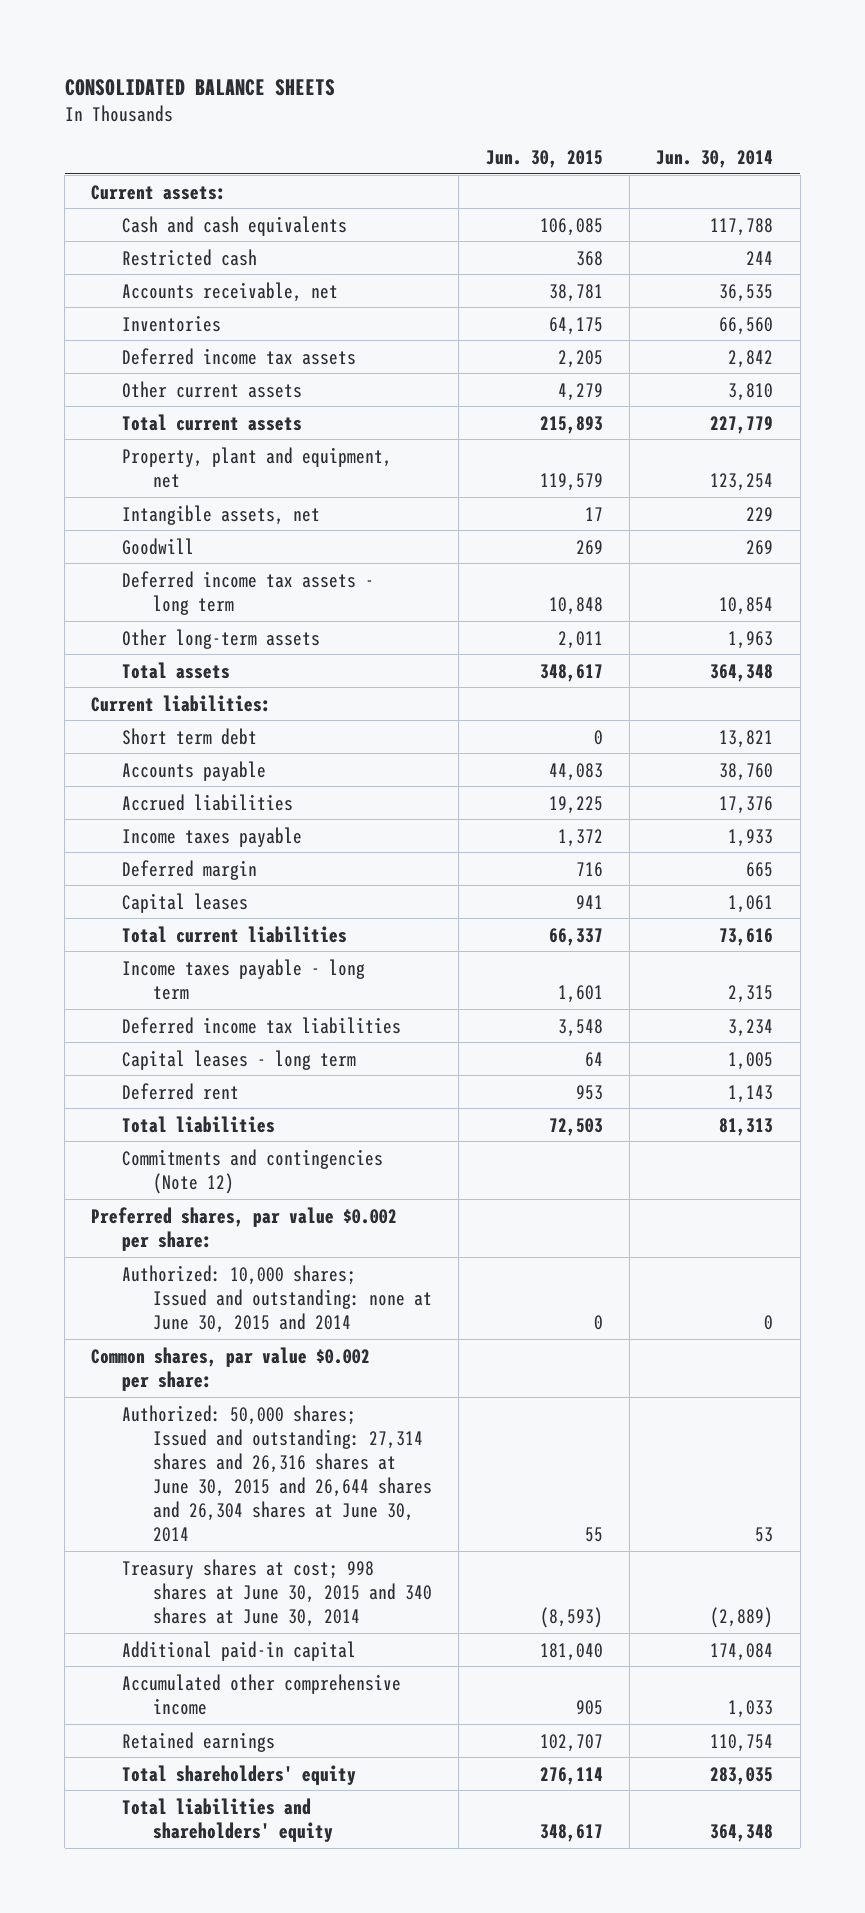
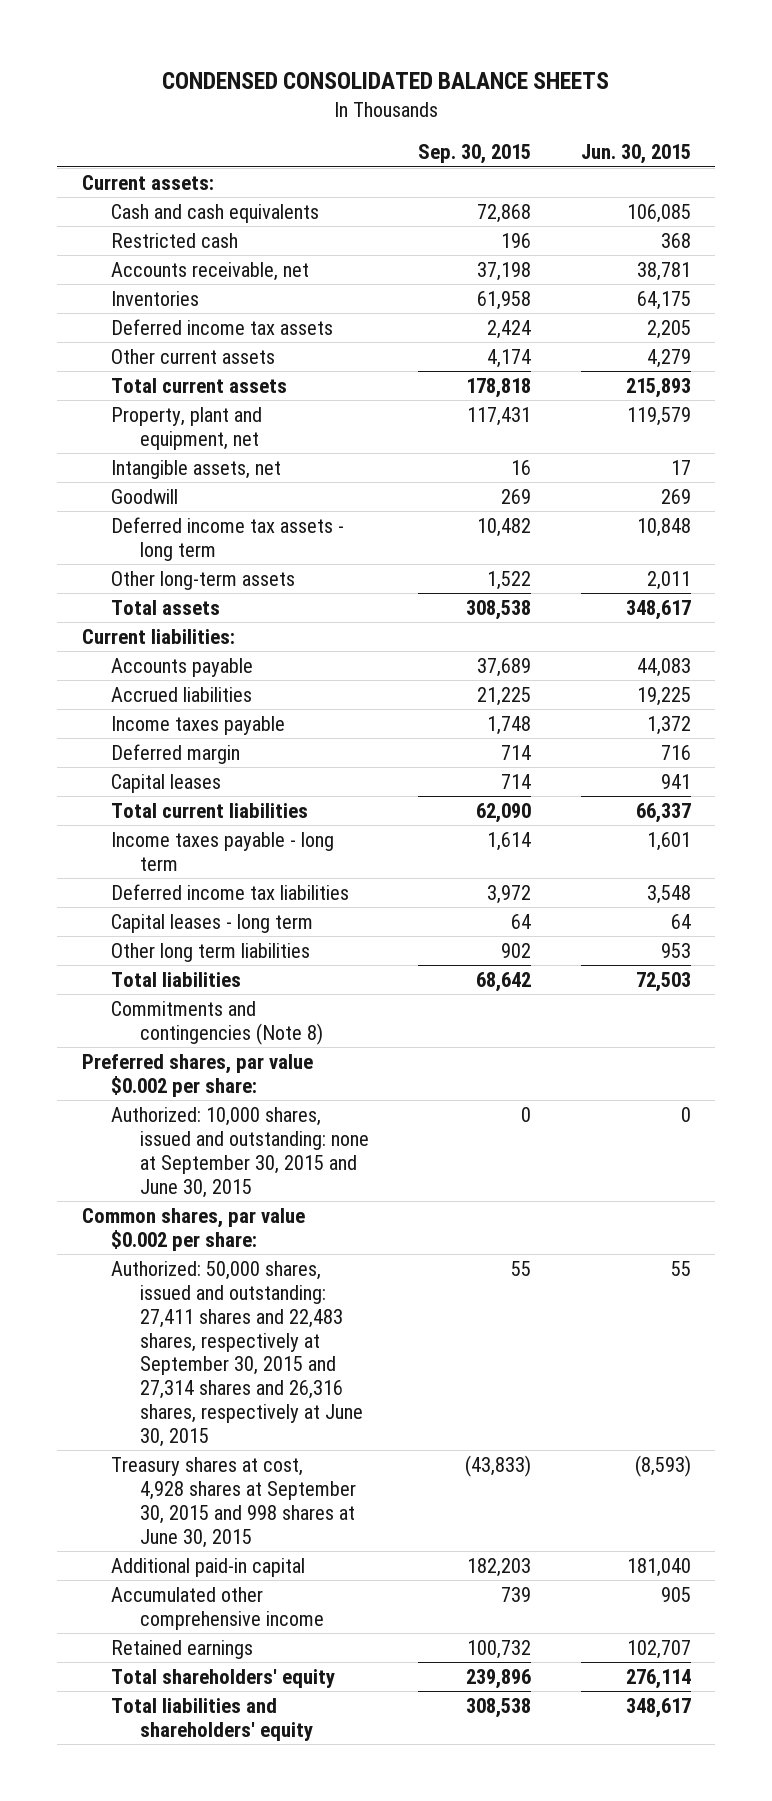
- CONSOLIDATED BALANCE SHEETS
+ CONDENSED CONSOLIDATED BALANCE SHEETS
- | Jun. 30, 2015 | Jun. 30, 2014
+ | Sep. 30, 2015 | Jun. 30, 2015
- Short term debt | 0 | 13,821
- Deferred rent | 953 | 1,143
+ Other long term liabilities | 902 | 953
- Commitments and contingencies (Note 12)
+ Commitments and contingencies (Note 8)
- Authorized: 10,000 shares; Issued and outstanding: none at June 30, 2015 and 2014 | 0 | 0
+ Authorized: 10,000 shares, issued and outstanding: none at September 30, 2015 and June 30, 2015 | 0 | 0
- Authorized: 50,000 shares; Issued and outstanding: 27,314 shares and 26,316 shares at June 30, 2015 and 26,644 shares and 26,304 shares at June 30, 2014 | 55 | 53
- Treasury shares at cost; 998 shares at June 30, 2015 and 340 shares at June 30, 2014 | (8,593) | (2,889)
+ Authorized: 50,000 shares, issued and outstanding: 27,411 shares and 22,483 shares, respectively at September 30, 2015 and 27,314 shares and 26,316 shares, respectively at June 30, 2015 | 55 | 55
+ Treasury shares at cost, 4,928 shares at September 30, 2015 and 998 shares at June 30, 2015 | (43,833) | (8,593)

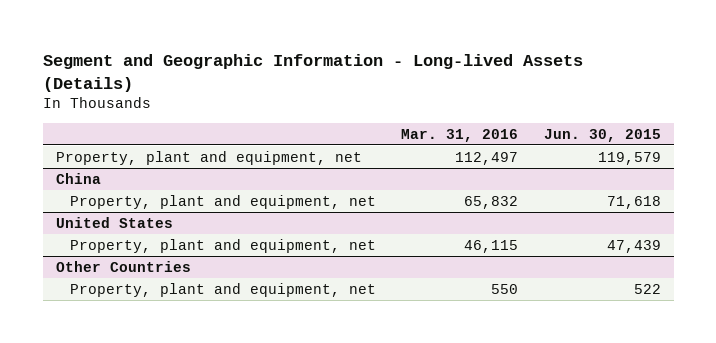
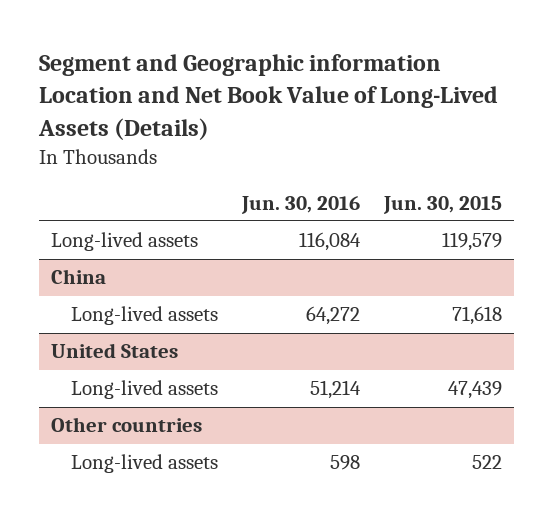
- Segment and Geographic Information - Long-lived Assets (Details)
+ Segment and Geographic information Location and Net Book Value of Long-Lived Assets (Details)
- | Mar. 31, 2016 | Jun. 30, 2015
+ | Jun. 30, 2016 | Jun. 30, 2015
- Property, plant and equipment, net | 112,497 | 119,579
+ Long-lived assets | 116,084 | 119,579
@ China
- Property, plant and equipment, net | 65,832 | 71,618
+ Long-lived assets | 64,272 | 71,618
@ United States
- Property, plant and equipment, net | 46,115 | 47,439
- Other Countries
- Property, plant and equipment, net | 550 | 522
@ United States
+ Long-lived assets | 51,214 | 47,439
+ Other countries
+ Long-lived assets | 598 | 522

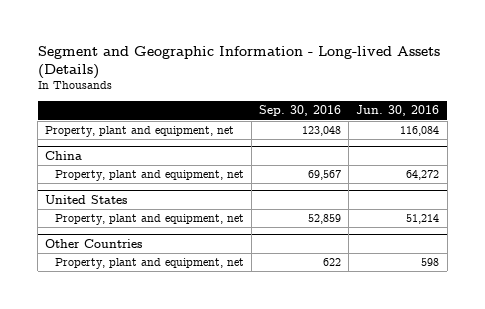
- Segment and Geographic information Location and Net Book Value of Long-Lived Assets (Details)
+ Segment and Geographic Information - Long-lived Assets (Details)
- | Jun. 30, 2016 | Jun. 30, 2015
+ | Sep. 30, 2016 | Jun. 30, 2016
- Long-lived assets | 116,084 | 119,579
+ Property, plant and equipment, net | 123,048 | 116,084
@ China
- Long-lived assets | 64,272 | 71,618
+ Property, plant and equipment, net | 69,567 | 64,272
@ United States
- Long-lived assets | 51,214 | 47,439
- Other countries
- Long-lived assets | 598 | 522
@ United States
+ Property, plant and equipment, net | 52,859 | 51,214
+ Other Countries
+ Property, plant and equipment, net | 622 | 598

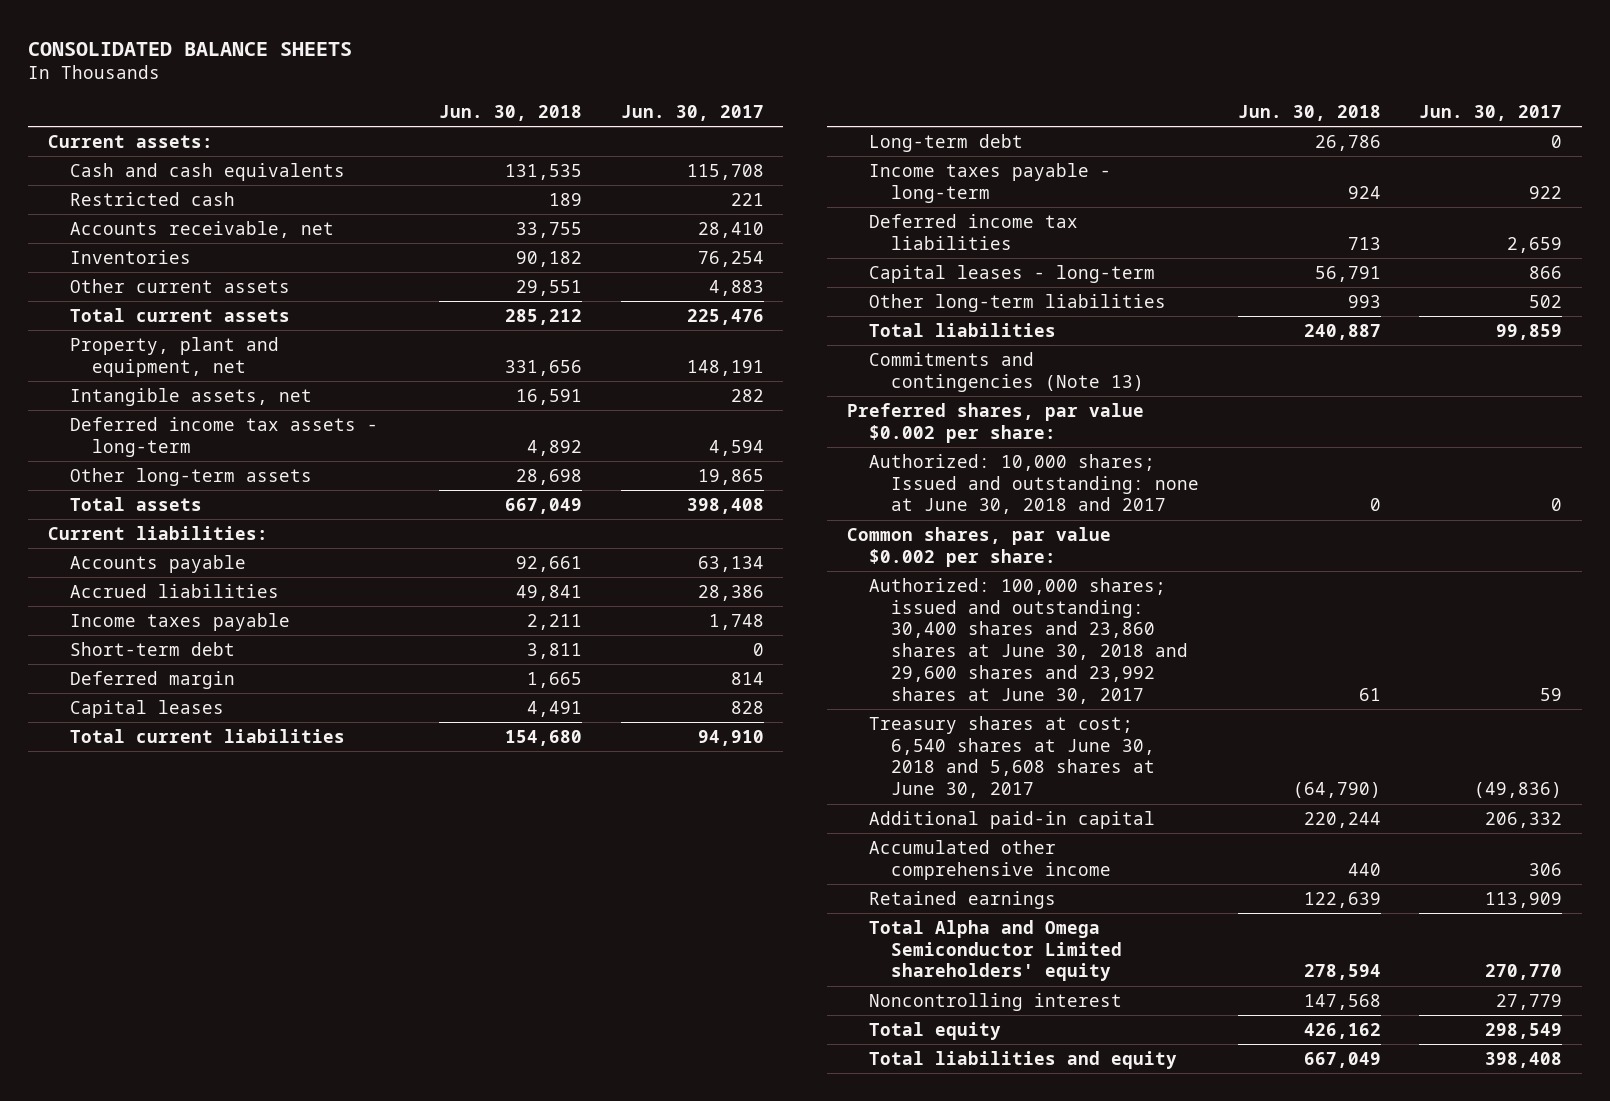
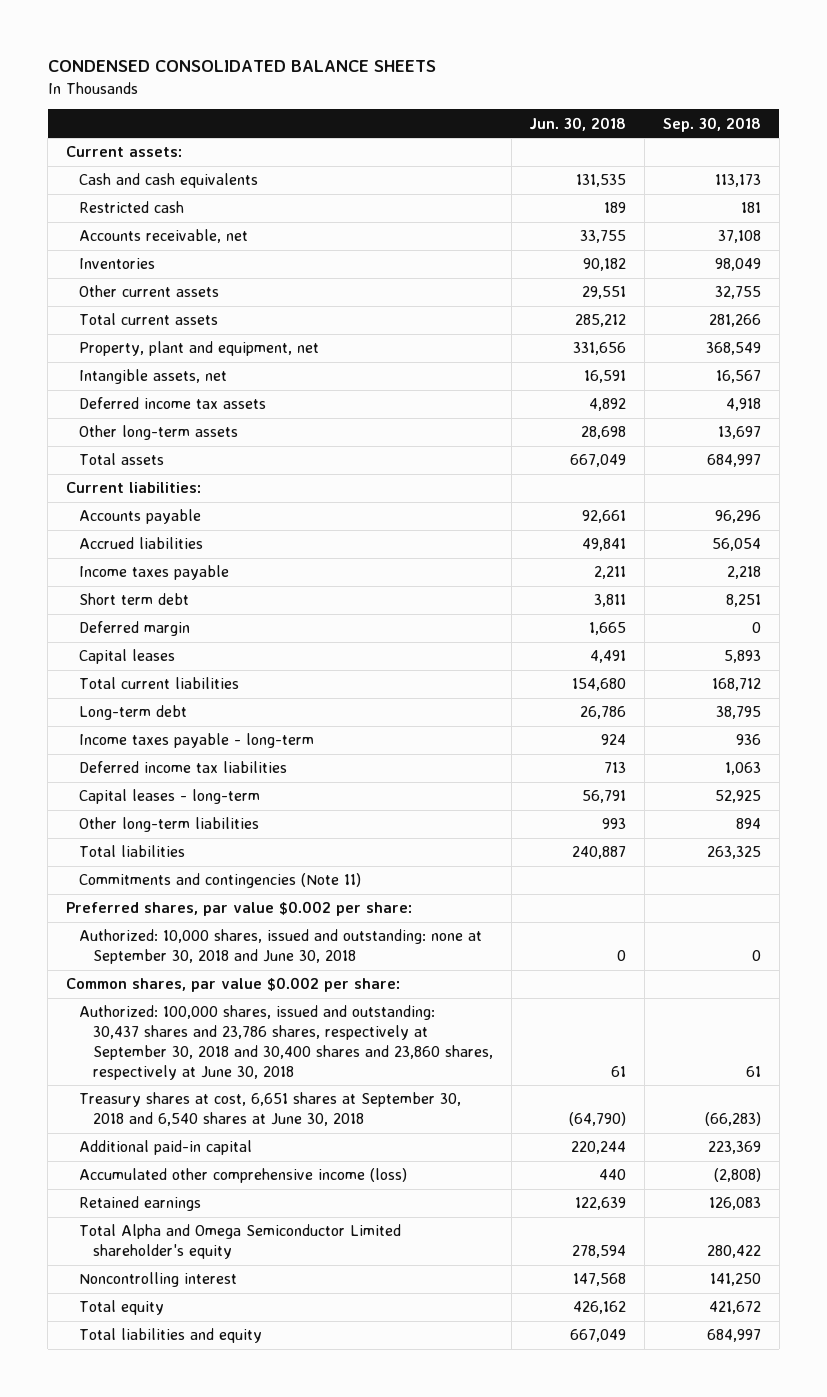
- CONSOLIDATED BALANCE SHEETS
+ CONDENSED CONSOLIDATED BALANCE SHEETS
- | Jun. 30, 2018 | Jun. 30, 2017
+ | Jun. 30, 2018 | Sep. 30, 2018
- Deferred income tax assets - long-term | 4,892 | 4,594
+ Deferred income tax assets | 4,892 | 4,918
- Short-term debt | 3,811 | 0
+ Short term debt | 3,811 | 8,251
- Commitments and contingencies (Note 13)
+ Commitments and contingencies (Note 11)
- Authorized: 10,000 shares; Issued and outstanding: none at June 30, 2018 and 2017 | 0 | 0
+ Authorized: 10,000 shares, issued and outstanding: none at September 30, 2018 and June 30, 2018 | 0 | 0
- Authorized: 100,000 shares; issued and outstanding: 30,400 shares and 23,860 shares at June 30, 2018 and 29,600 shares and 23,992 shares at June 30, 2017 | 61 | 59
- Treasury shares at cost; 6,540 shares at June 30, 2018 and 5,608 shares at June 30, 2017 | (64,790) | (49,836)
+ Authorized: 100,000 shares, issued and outstanding: 30,437 shares and 23,786 shares, respectively at September 30, 2018 and 30,400 shares and 23,860 shares, respectively at June 30, 2018 | 61 | 61
+ Treasury shares at cost, 6,651 shares at September 30, 2018 and 6,540 shares at June 30, 2018 | (64,790) | (66,283)
- Accumulated other comprehensive income | 440 | 306
+ Accumulated other comprehensive income (loss) | 440 | (2,808)
- Total Alpha and Omega Semiconductor Limited shareholders' equity | 278,594 | 270,770
+ Total Alpha and Omega Semiconductor Limited shareholder's equity | 278,594 | 280,422

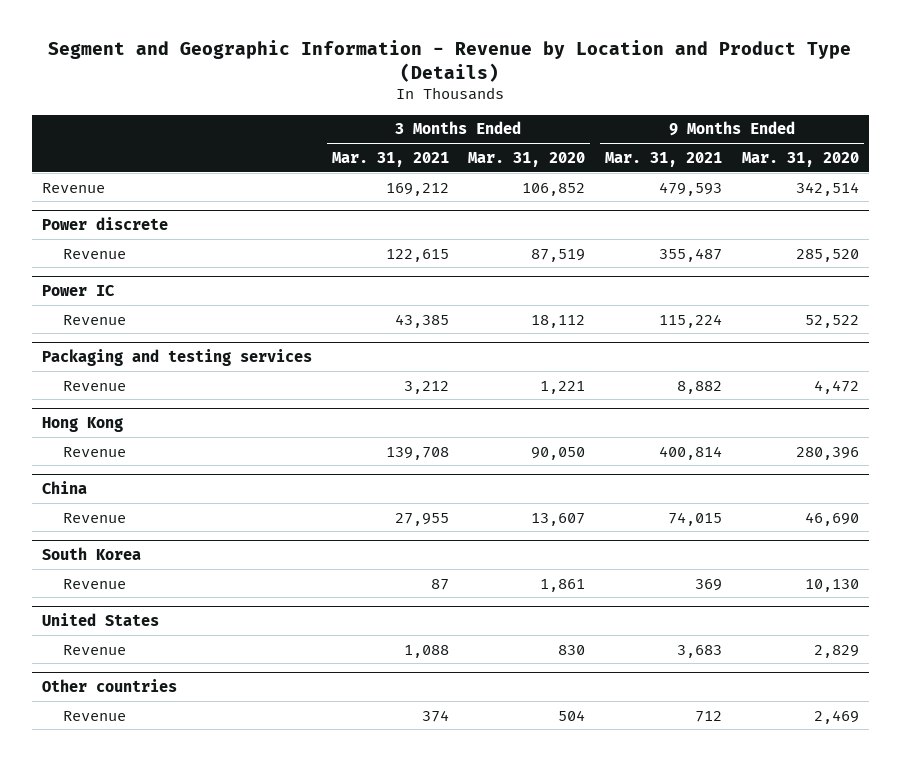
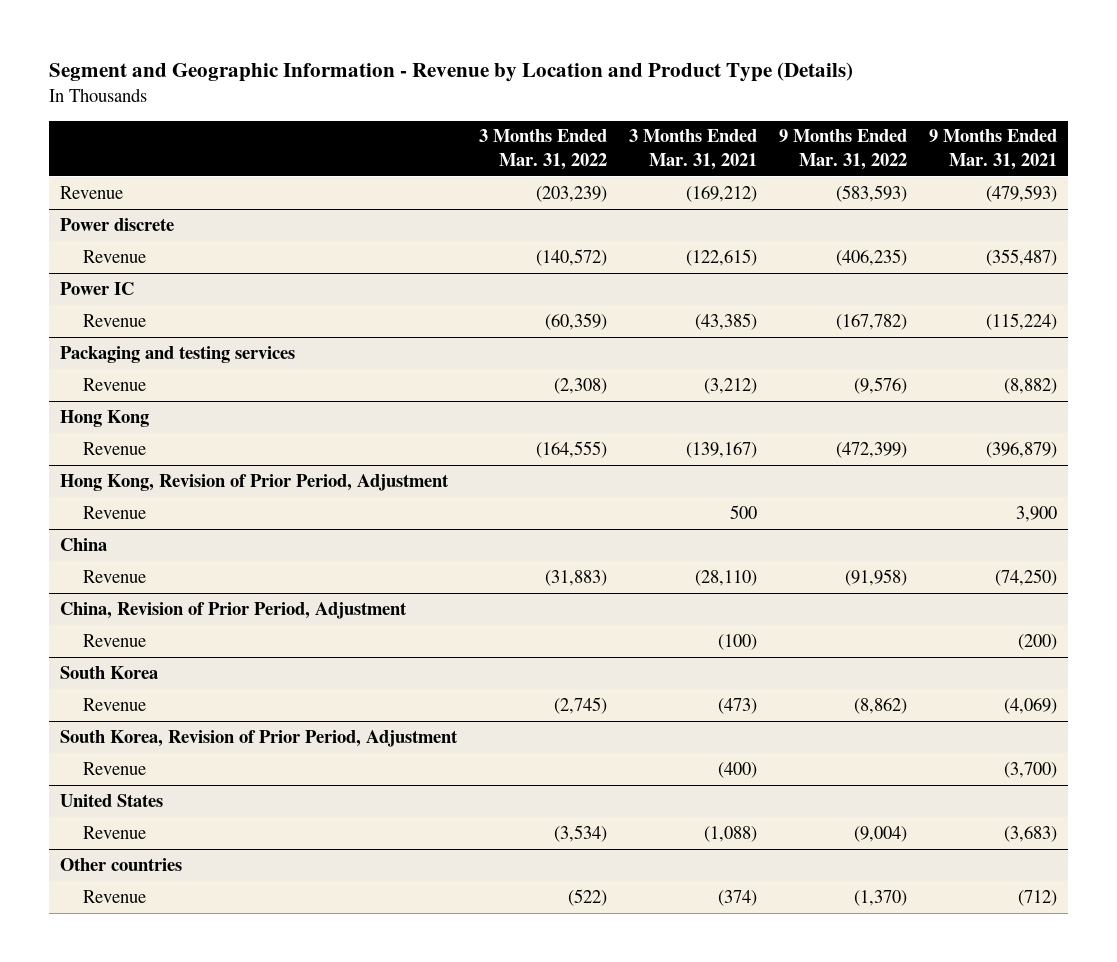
- | 3 Months Ended Mar. 31, 2021 | 3 Months Ended Mar. 31, 2020 | 9 Months Ended Mar. 31, 2021 | 9 Months Ended Mar. 31, 2020
+ | 3 Months Ended Mar. 31, 2022 | 3 Months Ended Mar. 31, 2021 | 9 Months Ended Mar. 31, 2022 | 9 Months Ended Mar. 31, 2021
- Revenue | 169,212 | 106,852 | 479,593 | 342,514
+ Revenue | (203,239) | (169,212) | (583,593) | (479,593)
@ Power discrete
- Revenue | 122,615 | 87,519 | 355,487 | 285,520
+ Revenue | (140,572) | (122,615) | (406,235) | (355,487)
@ Power IC
- Revenue | 43,385 | 18,112 | 115,224 | 52,522
+ Revenue | (60,359) | (43,385) | (167,782) | (115,224)
@ Packaging and testing services
- Revenue | 3,212 | 1,221 | 8,882 | 4,472
+ Revenue | (2,308) | (3,212) | (9,576) | (8,882)
@ Hong Kong
- Revenue | 139,708 | 90,050 | 400,814 | 280,396
+ Revenue | (164,555) | (139,167) | (472,399) | (396,879)
+ Hong Kong, Revision of Prior Period, Adjustment
+ Revenue | | 500 | | 3,900
@ China
- Revenue | 27,955 | 13,607 | 74,015 | 46,690
+ Revenue | (31,883) | (28,110) | (91,958) | (74,250)
+ China, Revision of Prior Period, Adjustment
+ Revenue | | (100) | | (200)
@ South Korea
- Revenue | 87 | 1,861 | 369 | 10,130
+ Revenue | (2,745) | (473) | (8,862) | (4,069)
+ South Korea, Revision of Prior Period, Adjustment
+ Revenue | | (400) | | (3,700)
@ United States
- Revenue | 1,088 | 830 | 3,683 | 2,829
+ Revenue | (3,534) | (1,088) | (9,004) | (3,683)
@ Other countries
- Revenue | 374 | 504 | 712 | 2,469
+ Revenue | (522) | (374) | (1,370) | (712)

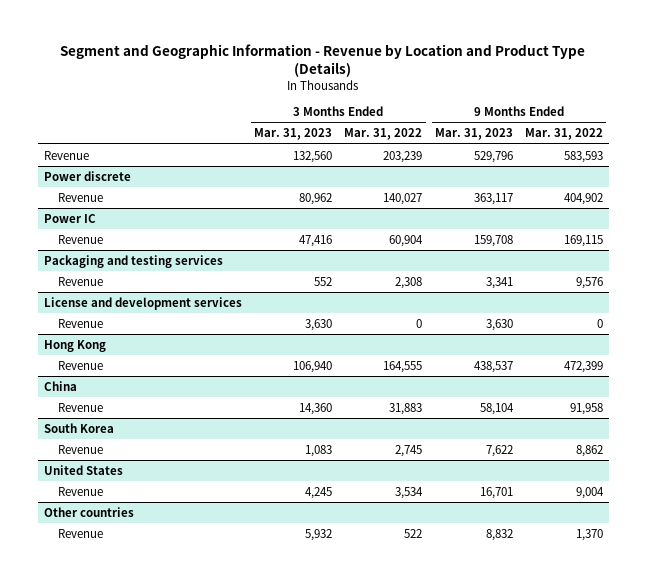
- | 3 Months Ended Mar. 31, 2022 | 3 Months Ended Mar. 31, 2021 | 9 Months Ended Mar. 31, 2022 | 9 Months Ended Mar. 31, 2021
+ | 3 Months Ended Mar. 31, 2023 | 3 Months Ended Mar. 31, 2022 | 9 Months Ended Mar. 31, 2023 | 9 Months Ended Mar. 31, 2022
- Revenue | (203,239) | (169,212) | (583,593) | (479,593)
+ Revenue | 132,560 | 203,239 | 529,796 | 583,593
@ Power discrete
- Revenue | (140,572) | (122,615) | (406,235) | (355,487)
+ Revenue | 80,962 | 140,027 | 363,117 | 404,902
@ Power IC
- Revenue | (60,359) | (43,385) | (167,782) | (115,224)
+ Revenue | 47,416 | 60,904 | 159,708 | 169,115
@ Packaging and testing services
- Revenue | (2,308) | (3,212) | (9,576) | (8,882)
+ Revenue | 552 | 2,308 | 3,341 | 9,576
+ License and development services
+ Revenue | 3,630 | 0 | 3,630 | 0
@ Hong Kong
- Revenue | (164,555) | (139,167) | (472,399) | (396,879)
- Hong Kong, Revision of Prior Period, Adjustment
- Revenue | | 500 | | 3,900
@ Hong Kong
+ Revenue | 106,940 | 164,555 | 438,537 | 472,399
@ China
- Revenue | (31,883) | (28,110) | (91,958) | (74,250)
- China, Revision of Prior Period, Adjustment
- Revenue | | (100) | | (200)
@ China
+ Revenue | 14,360 | 31,883 | 58,104 | 91,958
@ South Korea
- Revenue | (2,745) | (473) | (8,862) | (4,069)
- South Korea, Revision of Prior Period, Adjustment
- Revenue | | (400) | | (3,700)
@ South Korea
+ Revenue | 1,083 | 2,745 | 7,622 | 8,862
@ United States
- Revenue | (3,534) | (1,088) | (9,004) | (3,683)
+ Revenue | 4,245 | 3,534 | 16,701 | 9,004
@ Other countries
- Revenue | (522) | (374) | (1,370) | (712)
+ Revenue | 5,932 | 522 | 8,832 | 1,370

